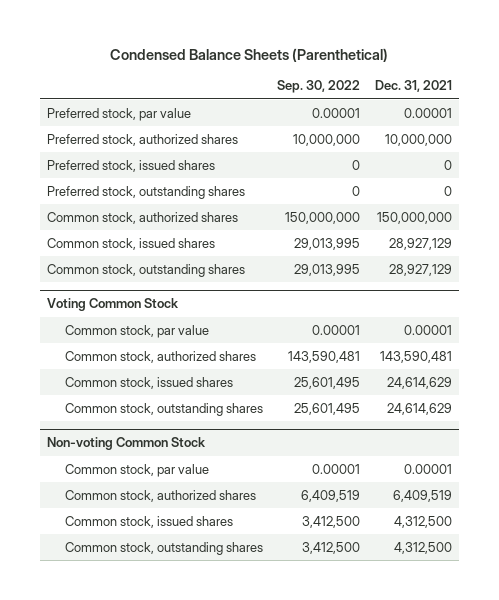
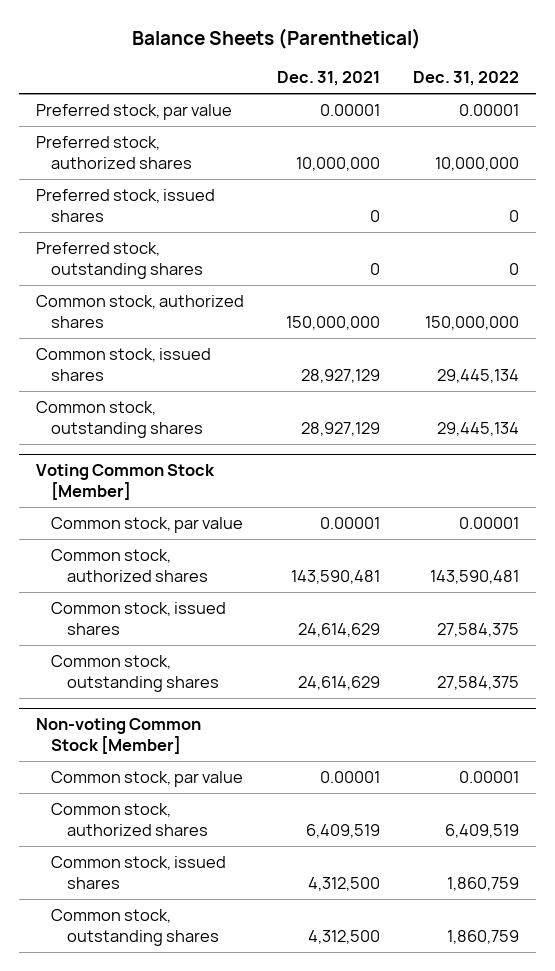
- Condensed Balance Sheets (Parenthetical)
+ Balance Sheets (Parenthetical)
- | Sep. 30, 2022 | Dec. 31, 2021
+ | Dec. 31, 2021 | Dec. 31, 2022
- Voting Common Stock
+ Voting Common Stock [Member]
- Non-voting Common Stock
+ Non-voting Common Stock [Member]

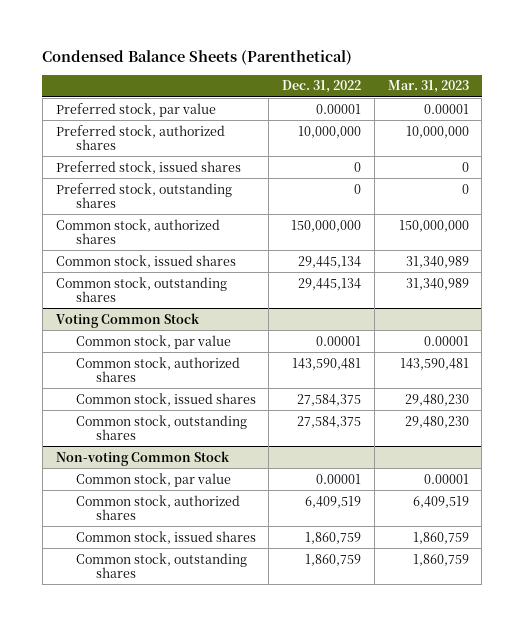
- Balance Sheets (Parenthetical)
+ Condensed Balance Sheets (Parenthetical)
- | Dec. 31, 2021 | Dec. 31, 2022
+ | Dec. 31, 2022 | Mar. 31, 2023
- Voting Common Stock [Member]
+ Voting Common Stock
- Non-voting Common Stock [Member]
+ Non-voting Common Stock

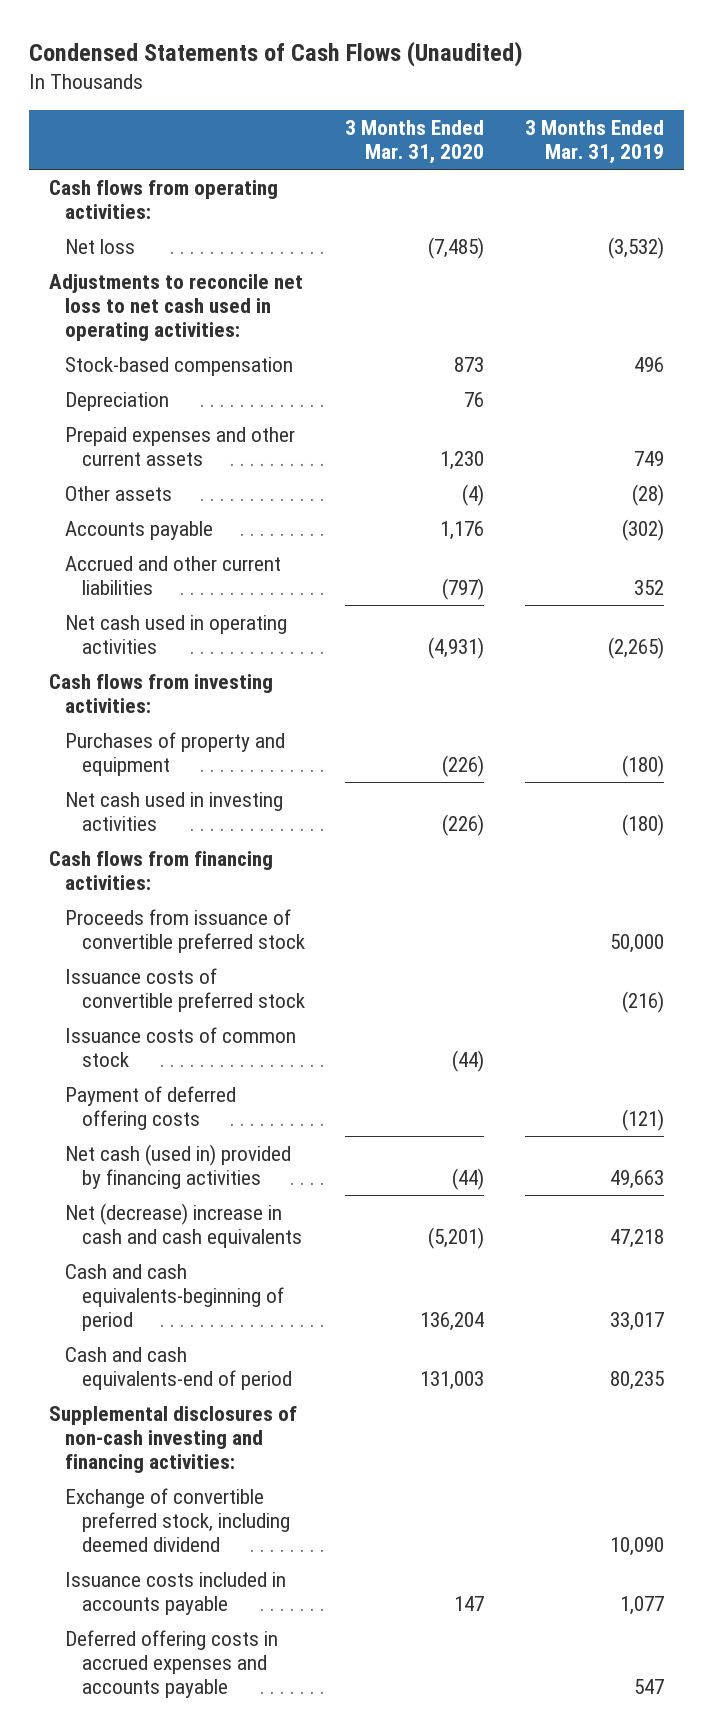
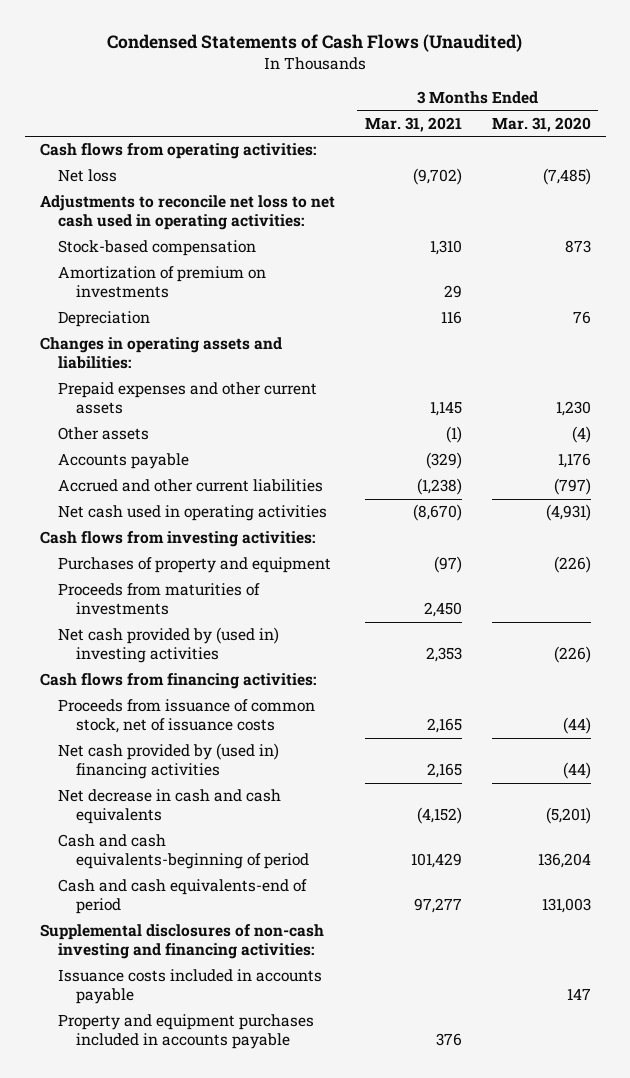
- | 3 Months Ended Mar. 31, 2020 | 3 Months Ended Mar. 31, 2019
+ | 3 Months Ended Mar. 31, 2021 | 3 Months Ended Mar. 31, 2020
+ Amortization of premium on investments | 29 |
+ Changes in operating assets and liabilities:
- Net cash used in investing activities | (226) | (180)
+ Proceeds from maturities of investments | 2,450 |
+ Net cash provided by (used in) investing activities | 2,353 | (226)
- Proceeds from issuance of convertible preferred stock | | 50,000
- Issuance costs of convertible preferred stock | | (216)
- Issuance costs of common stock | (44) |
- Payment of deferred offering costs | | (121)
- Net cash (used in) provided by financing activities | (44) | 49,663
- Net (decrease) increase in cash and cash equivalents | (5,201) | 47,218
+ Proceeds from issuance of common stock, net of issuance costs | 2,165 | (44)
+ Net cash provided by (used in) financing activities | 2,165 | (44)
+ Net decrease in cash and cash equivalents | (4,152) | (5,201)
- Exchange of convertible preferred stock, including deemed dividend | | 10,090
- Deferred offering costs in accrued expenses and accounts payable | | 547
+ Property and equipment purchases included in accounts payable | 376 |

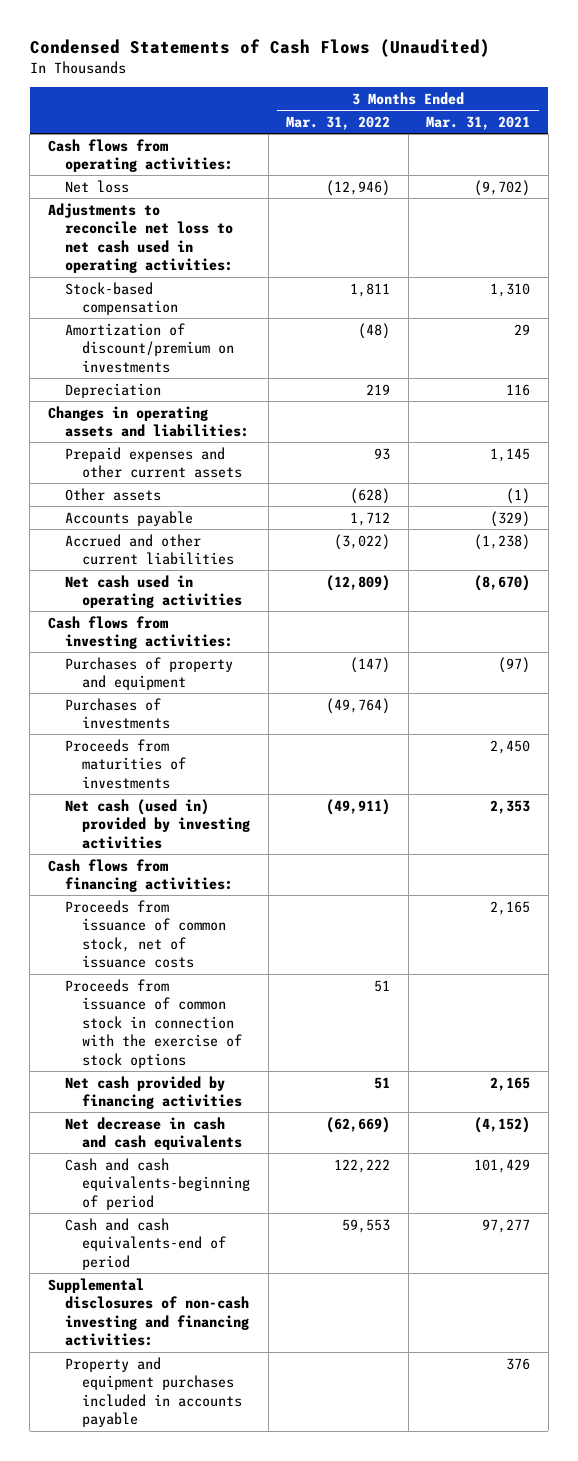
- | 3 Months Ended Mar. 31, 2021 | 3 Months Ended Mar. 31, 2020
+ | 3 Months Ended Mar. 31, 2022 | 3 Months Ended Mar. 31, 2021
- Amortization of premium on investments | 29 |
+ Amortization of discount/premium on investments | (48) | 29
+ Purchases of investments | (49,764) |
- Net cash provided by (used in) investing activities | 2,353 | (226)
+ Net cash (used in) provided by investing activities | (49,911) | 2,353
- Net cash provided by (used in) financing activities | 2,165 | (44)
+ Proceeds from issuance of common stock in connection with the exercise of stock options | 51 |
+ Net cash provided by financing activities | 51 | 2,165
- Issuance costs included in accounts payable | | 147

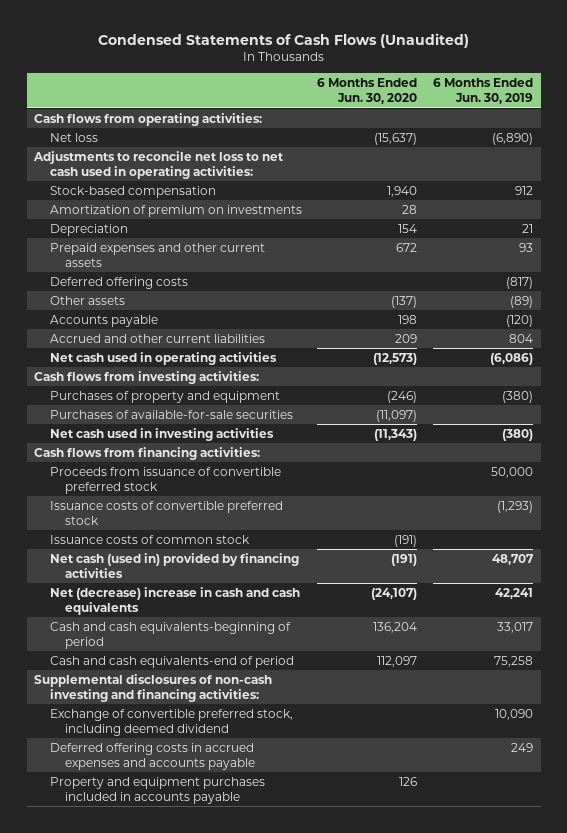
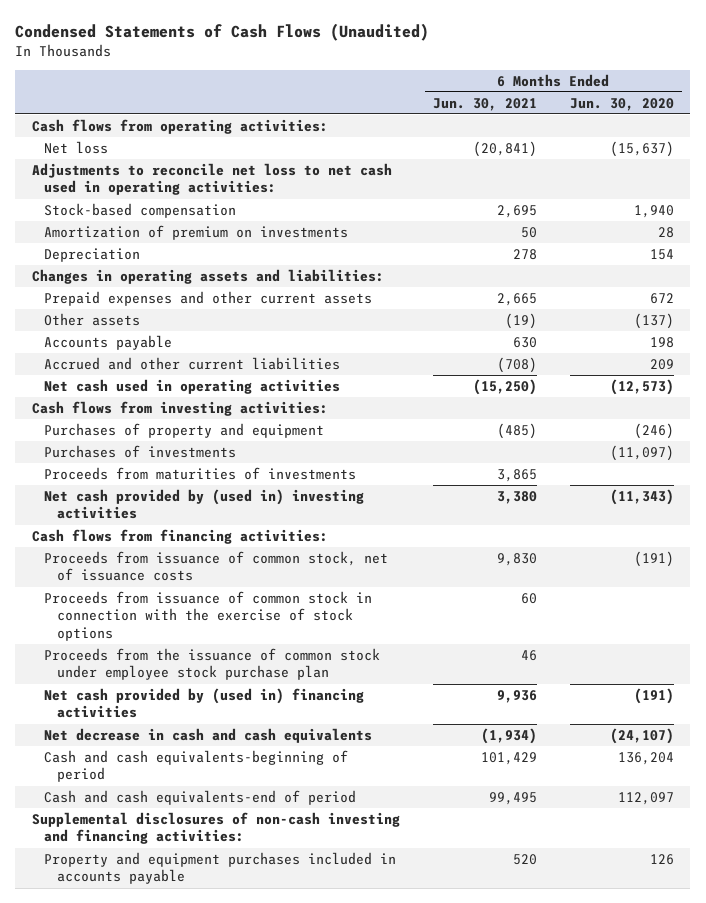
- | 6 Months Ended Jun. 30, 2020 | 6 Months Ended Jun. 30, 2019
+ | 6 Months Ended Jun. 30, 2021 | 6 Months Ended Jun. 30, 2020
+ Changes in operating assets and liabilities:
- Deferred offering costs | | (817)
- Purchases of available-for-sale securities | (11,097) |
- Net cash used in investing activities | (11,343) | (380)
+ Purchases of investments | | (11,097)
+ Proceeds from maturities of investments | 3,865 |
+ Net cash provided by (used in) investing activities | 3,380 | (11,343)
- Proceeds from issuance of convertible preferred stock | | 50,000
- Issuance costs of convertible preferred stock | | (1,293)
- Issuance costs of common stock | (191) |
- Net cash (used in) provided by financing activities | (191) | 48,707
- Net (decrease) increase in cash and cash equivalents | (24,107) | 42,241
+ Proceeds from issuance of common stock, net of issuance costs | 9,830 | (191)
+ Proceeds from issuance of common stock in connection with the exercise of stock options | 60 |
+ Proceeds from the issuance of common stock under employee stock purchase plan | 46 |
+ Net cash provided by (used in) financing activities | 9,936 | (191)
+ Net decrease in cash and cash equivalents | (1,934) | (24,107)
- Exchange of convertible preferred stock, including deemed dividend | | 10,090
- Deferred offering costs in accrued expenses and accounts payable | | 249

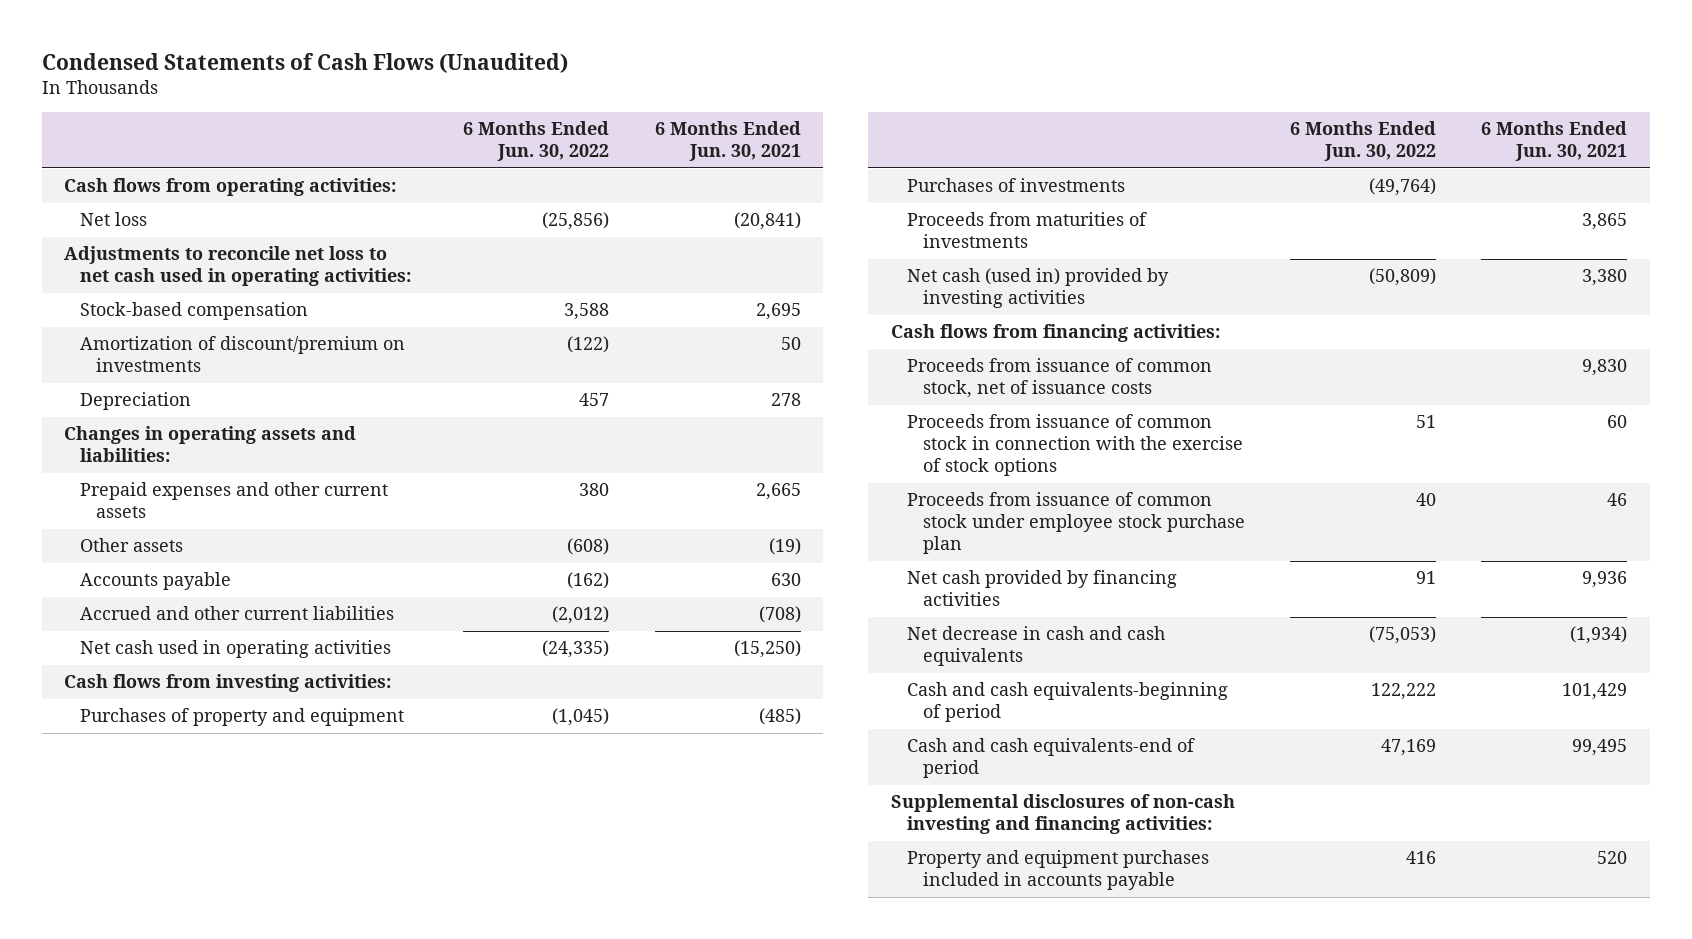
- | 6 Months Ended Jun. 30, 2021 | 6 Months Ended Jun. 30, 2020
+ | 6 Months Ended Jun. 30, 2022 | 6 Months Ended Jun. 30, 2021
- Amortization of premium on investments | 50 | 28
+ Amortization of discount/premium on investments | (122) | 50
- Net cash provided by (used in) investing activities | 3,380 | (11,343)
+ Net cash (used in) provided by investing activities | (50,809) | 3,380
- Proceeds from the issuance of common stock under employee stock purchase plan | 46 |
- Net cash provided by (used in) financing activities | 9,936 | (191)
+ Proceeds from issuance of common stock under employee stock purchase plan | 40 | 46
+ Net cash provided by financing activities | 91 | 9,936

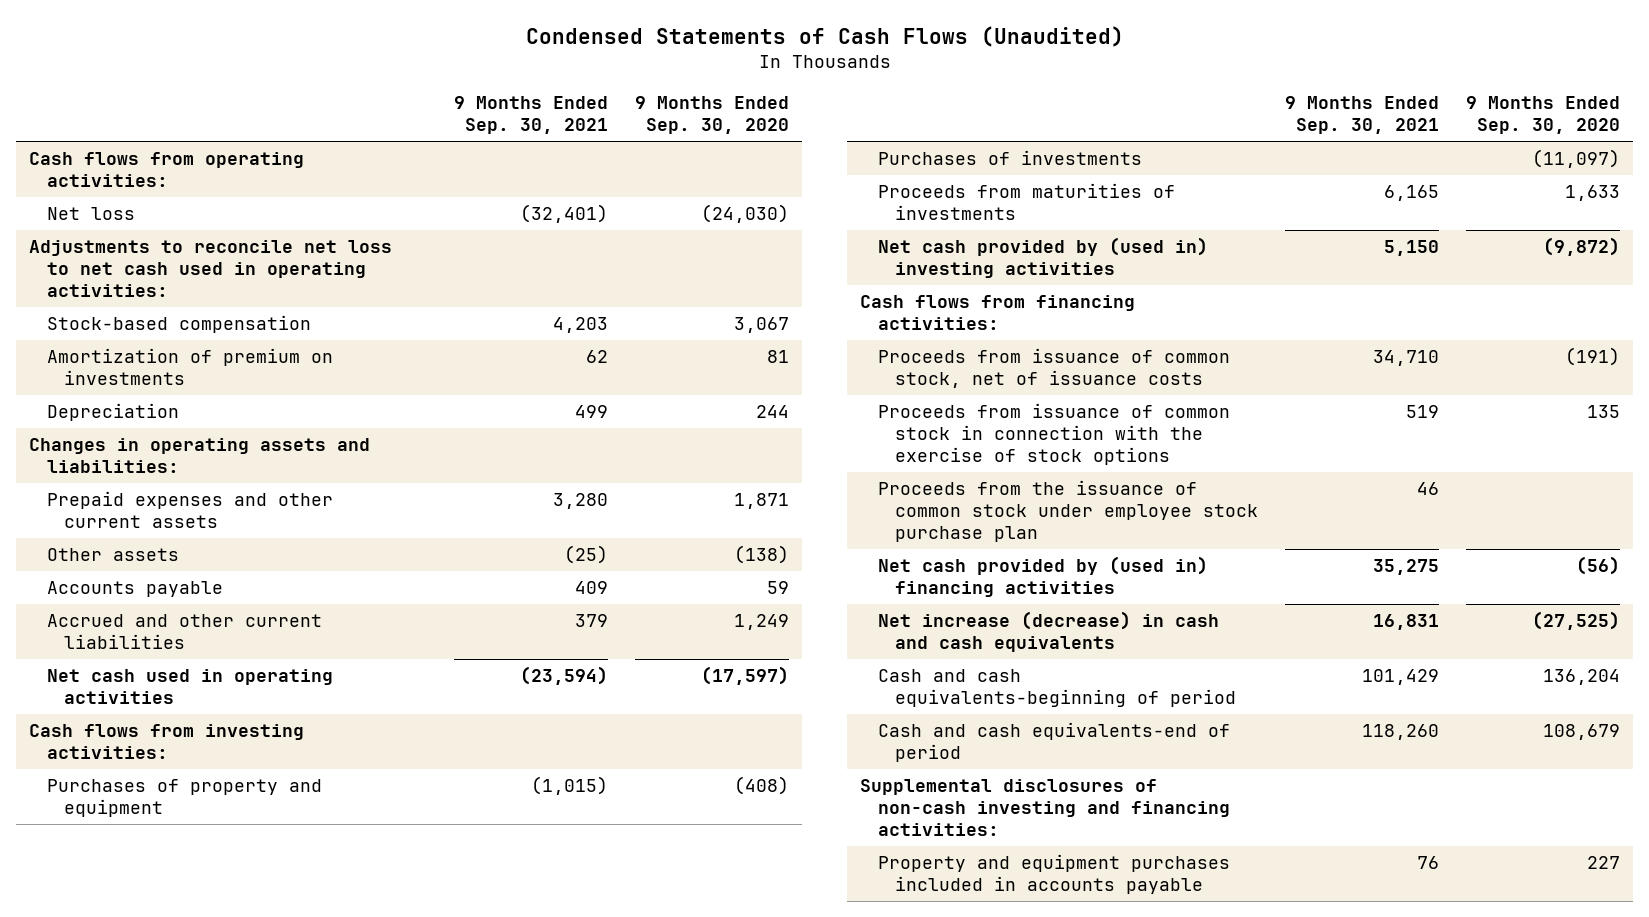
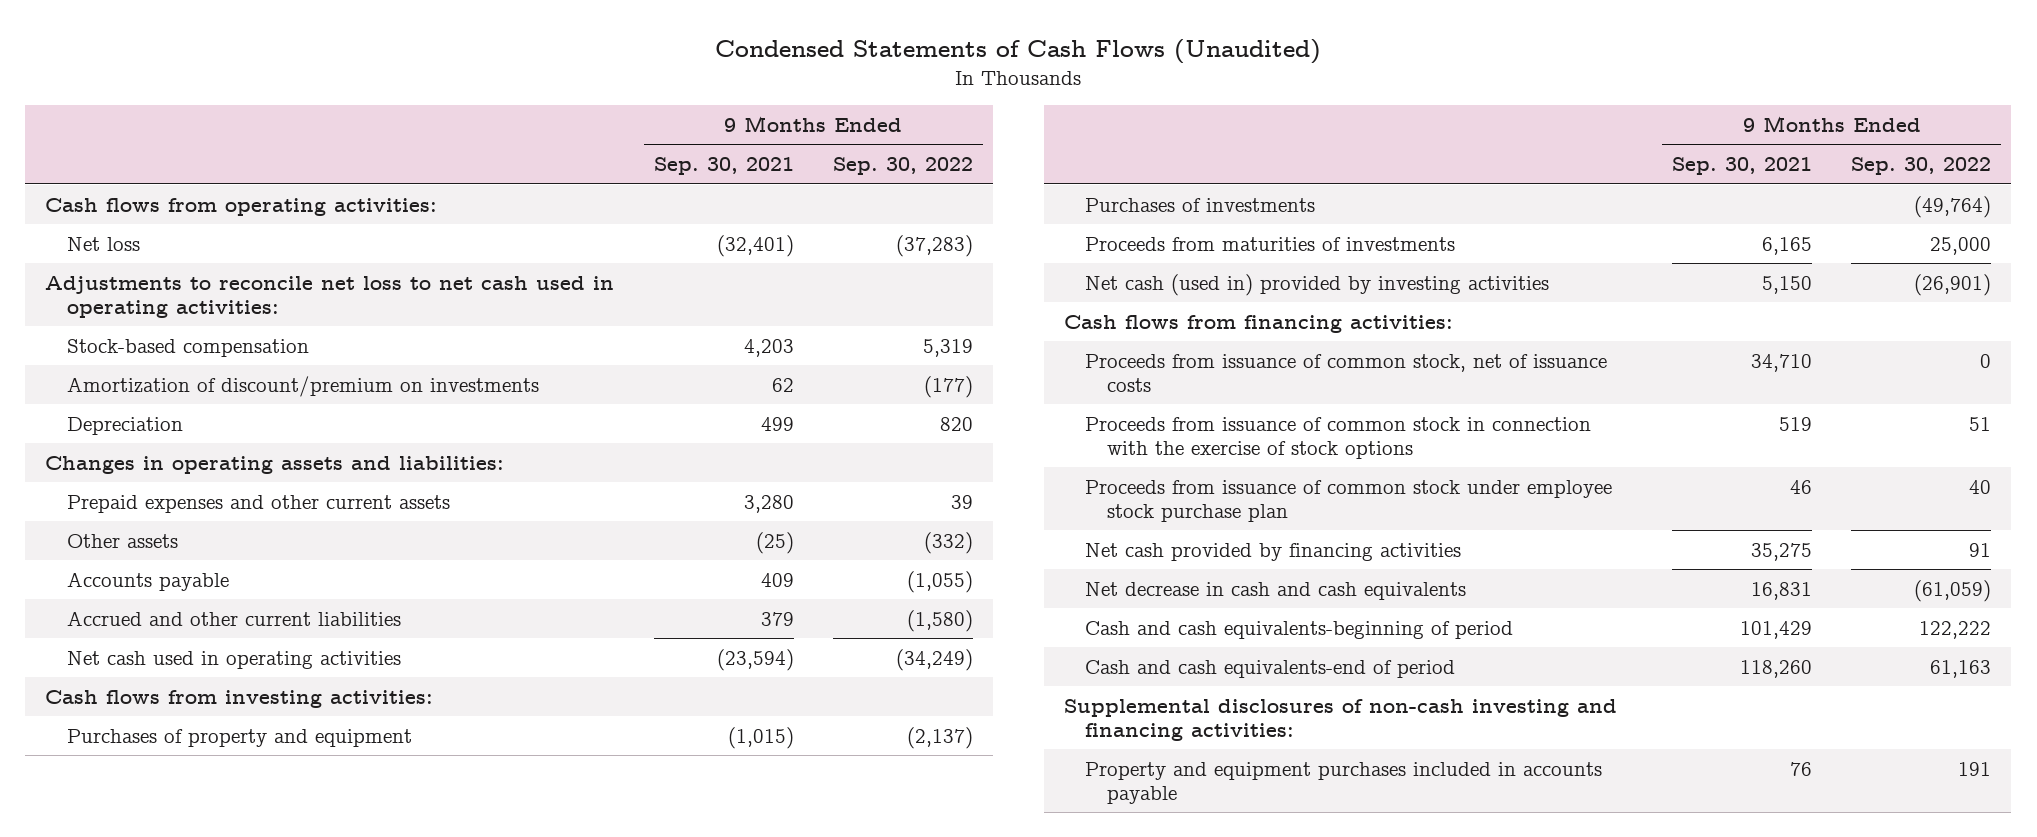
- | 9 Months Ended Sep. 30, 2021 | 9 Months Ended Sep. 30, 2020
+ | 9 Months Ended Sep. 30, 2021 | 9 Months Ended Sep. 30, 2022
- Amortization of premium on investments | 62 | 81
+ Amortization of discount/premium on investments | 62 | (177)
- Net cash provided by (used in) investing activities | 5,150 | (9,872)
+ Net cash (used in) provided by investing activities | 5,150 | (26,901)
- Proceeds from the issuance of common stock under employee stock purchase plan | 46 |
- Net cash provided by (used in) financing activities | 35,275 | (56)
- Net increase (decrease) in cash and cash equivalents | 16,831 | (27,525)
+ Proceeds from issuance of common stock under employee stock purchase plan | 46 | 40
+ Net cash provided by financing activities | 35,275 | 91
+ Net decrease in cash and cash equivalents | 16,831 | (61,059)

